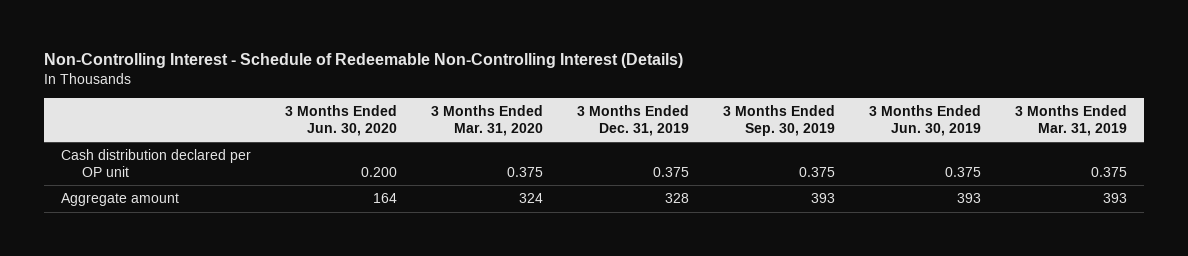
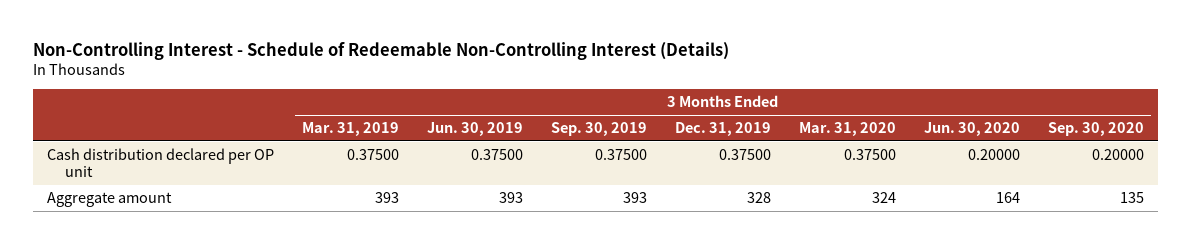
- | 3 Months Ended Jun. 30, 2020 | 3 Months Ended Mar. 31, 2020 | 3 Months Ended Dec. 31, 2019 | 3 Months Ended Sep. 30, 2019 | 3 Months Ended Jun. 30, 2019 | 3 Months Ended Mar. 31, 2019
+ | 3 Months Ended Mar. 31, 2019 | 3 Months Ended Jun. 30, 2019 | 3 Months Ended Sep. 30, 2019 | 3 Months Ended Dec. 31, 2019 | 3 Months Ended Mar. 31, 2020 | 3 Months Ended Jun. 30, 2020 | 3 Months Ended Sep. 30, 2020
- Cash distribution declared per OP unit | 0.200 | 0.375 | 0.375 | 0.375 | 0.375 | 0.375
+ Cash distribution declared per OP unit | 0.37500 | 0.37500 | 0.37500 | 0.37500 | 0.37500 | 0.20000 | 0.20000

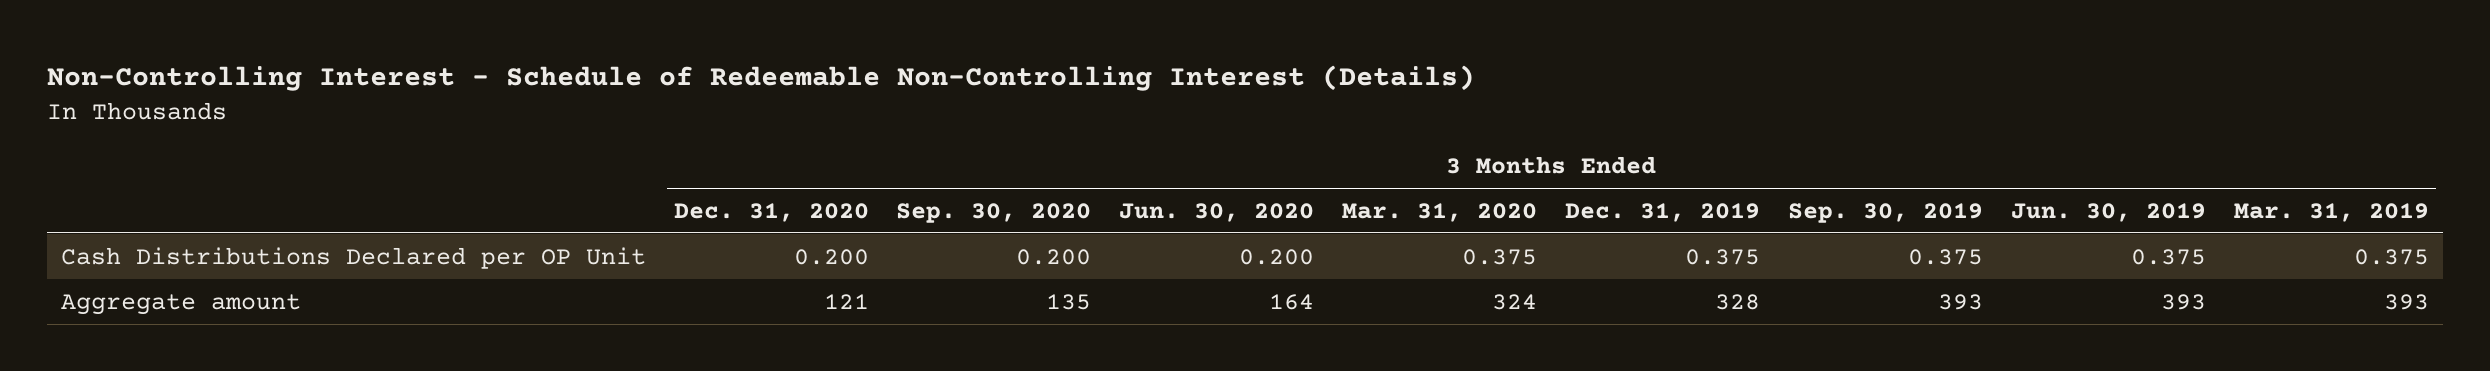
- | 3 Months Ended Mar. 31, 2019 | 3 Months Ended Jun. 30, 2019 | 3 Months Ended Sep. 30, 2019 | 3 Months Ended Dec. 31, 2019 | 3 Months Ended Mar. 31, 2020 | 3 Months Ended Jun. 30, 2020 | 3 Months Ended Sep. 30, 2020
+ | 3 Months Ended Dec. 31, 2020 | 3 Months Ended Sep. 30, 2020 | 3 Months Ended Jun. 30, 2020 | 3 Months Ended Mar. 31, 2020 | 3 Months Ended Dec. 31, 2019 | 3 Months Ended Sep. 30, 2019 | 3 Months Ended Jun. 30, 2019 | 3 Months Ended Mar. 31, 2019
- Cash distribution declared per OP unit | 0.37500 | 0.37500 | 0.37500 | 0.37500 | 0.37500 | 0.20000 | 0.20000
+ Cash Distributions Declared per OP Unit | 0.200 | 0.200 | 0.200 | 0.375 | 0.375 | 0.375 | 0.375 | 0.375

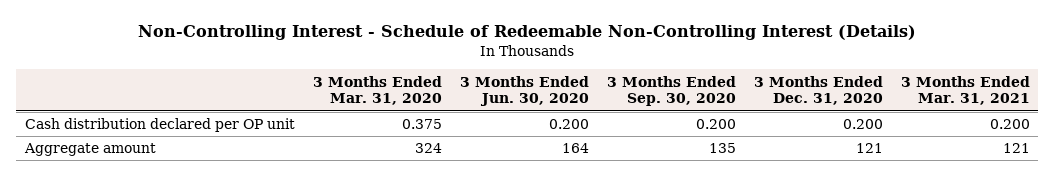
- | 3 Months Ended Dec. 31, 2020 | 3 Months Ended Sep. 30, 2020 | 3 Months Ended Jun. 30, 2020 | 3 Months Ended Mar. 31, 2020 | 3 Months Ended Dec. 31, 2019 | 3 Months Ended Sep. 30, 2019 | 3 Months Ended Jun. 30, 2019 | 3 Months Ended Mar. 31, 2019
+ | 3 Months Ended Mar. 31, 2020 | 3 Months Ended Jun. 30, 2020 | 3 Months Ended Sep. 30, 2020 | 3 Months Ended Dec. 31, 2020 | 3 Months Ended Mar. 31, 2021
- Cash Distributions Declared per OP Unit | 0.200 | 0.200 | 0.200 | 0.375 | 0.375 | 0.375 | 0.375 | 0.375
+ Cash distribution declared per OP unit | 0.375 | 0.200 | 0.200 | 0.200 | 0.200

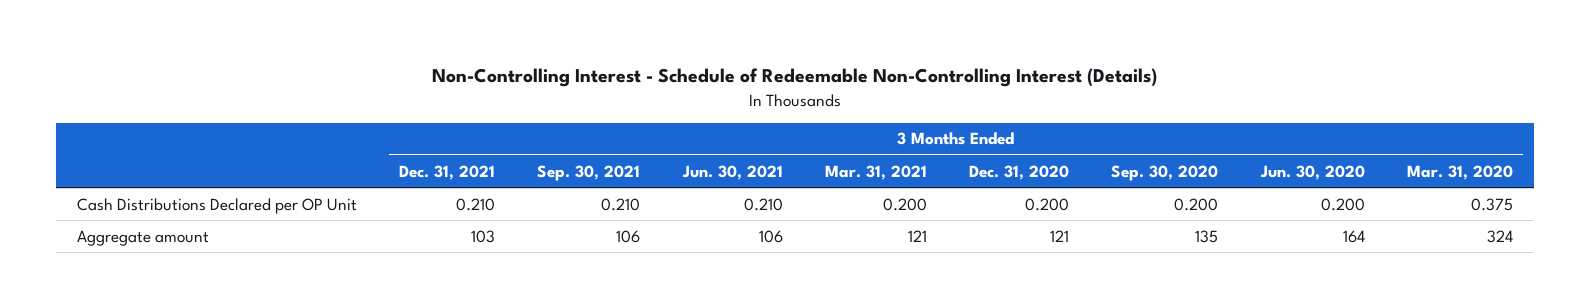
- | 3 Months Ended Mar. 31, 2020 | 3 Months Ended Jun. 30, 2020 | 3 Months Ended Sep. 30, 2020 | 3 Months Ended Dec. 31, 2020 | 3 Months Ended Mar. 31, 2021
+ | 3 Months Ended Dec. 31, 2021 | 3 Months Ended Sep. 30, 2021 | 3 Months Ended Jun. 30, 2021 | 3 Months Ended Mar. 31, 2021 | 3 Months Ended Dec. 31, 2020 | 3 Months Ended Sep. 30, 2020 | 3 Months Ended Jun. 30, 2020 | 3 Months Ended Mar. 31, 2020
- Cash distribution declared per OP unit | 0.375 | 0.200 | 0.200 | 0.200 | 0.200
+ Cash Distributions Declared per OP Unit | 0.210 | 0.210 | 0.210 | 0.200 | 0.200 | 0.200 | 0.200 | 0.375

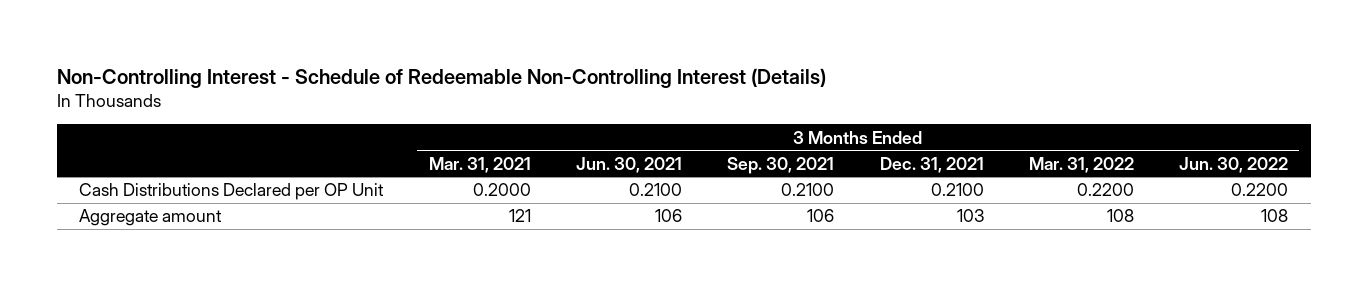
- | 3 Months Ended Dec. 31, 2021 | 3 Months Ended Sep. 30, 2021 | 3 Months Ended Jun. 30, 2021 | 3 Months Ended Mar. 31, 2021 | 3 Months Ended Dec. 31, 2020 | 3 Months Ended Sep. 30, 2020 | 3 Months Ended Jun. 30, 2020 | 3 Months Ended Mar. 31, 2020
+ | 3 Months Ended Mar. 31, 2021 | 3 Months Ended Jun. 30, 2021 | 3 Months Ended Sep. 30, 2021 | 3 Months Ended Dec. 31, 2021 | 3 Months Ended Mar. 31, 2022 | 3 Months Ended Jun. 30, 2022
- Cash Distributions Declared per OP Unit | 0.210 | 0.210 | 0.210 | 0.200 | 0.200 | 0.200 | 0.200 | 0.375
+ Cash Distributions Declared per OP Unit | 0.2000 | 0.2100 | 0.2100 | 0.2100 | 0.2200 | 0.2200

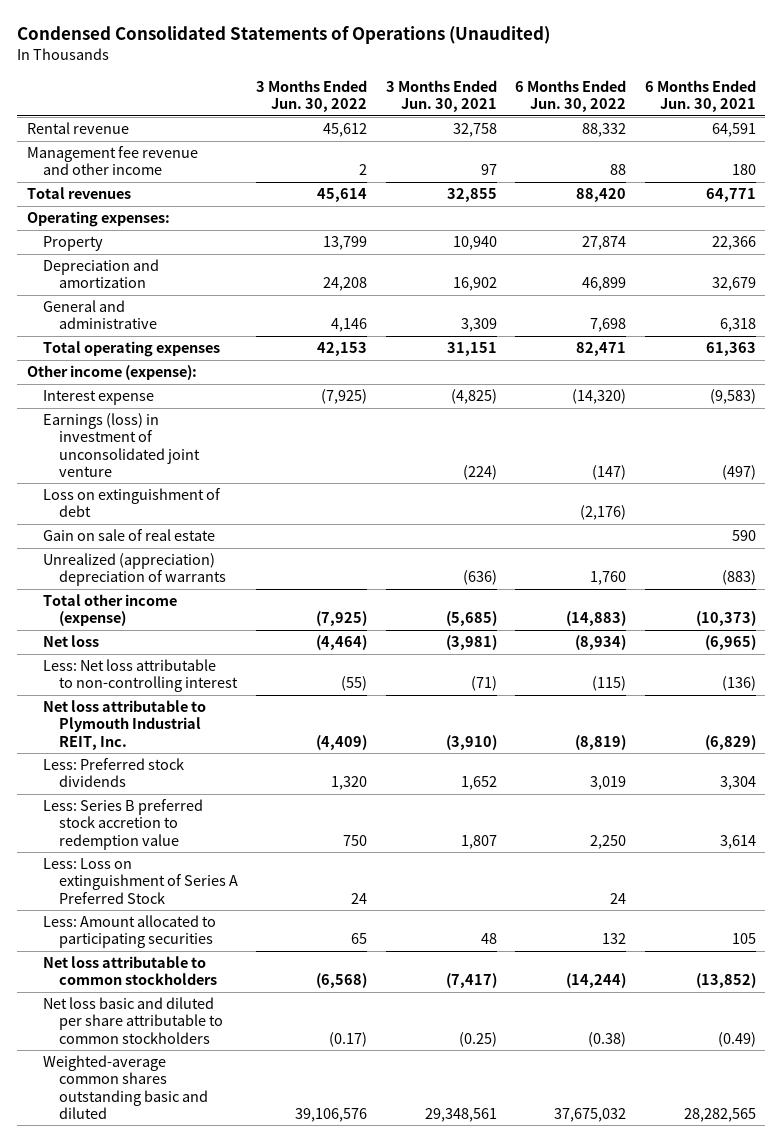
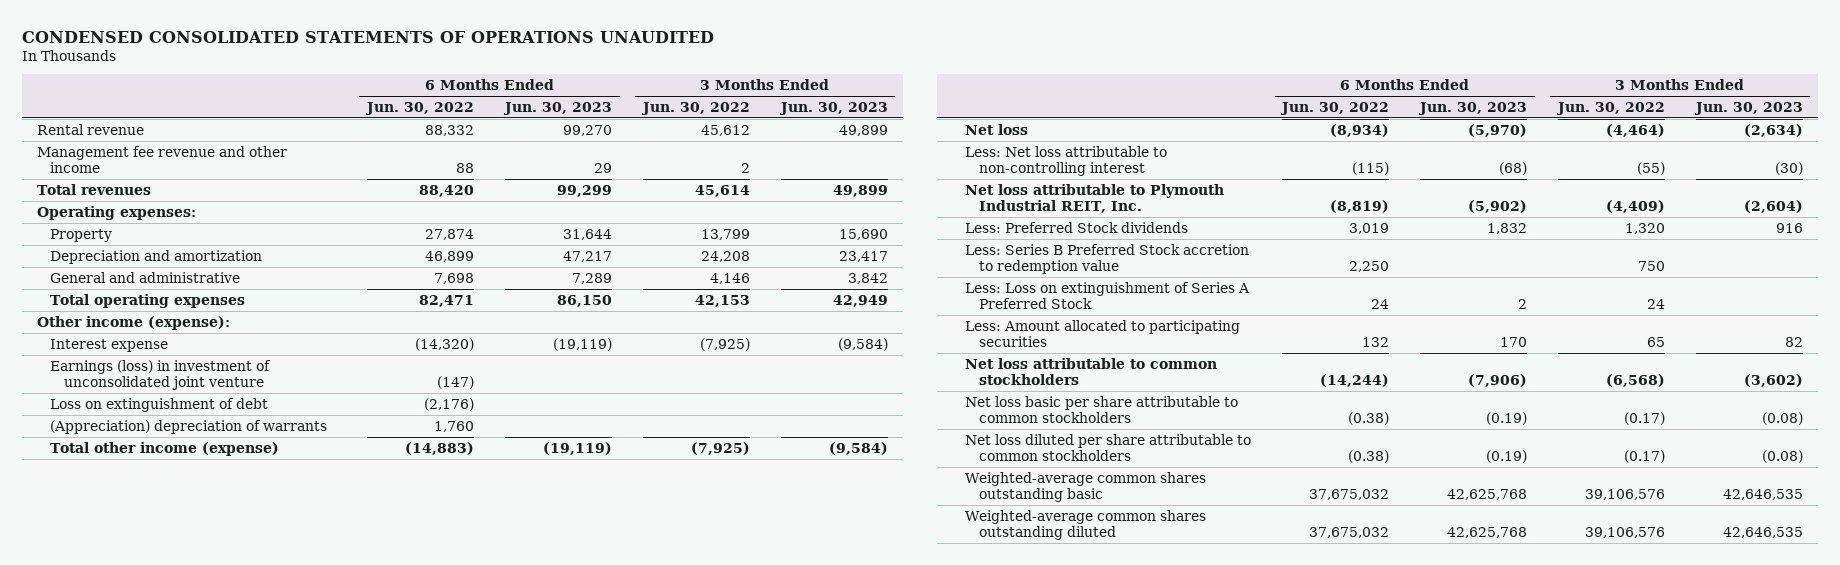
- Condensed Consolidated Statements of Operations (Unaudited)
+ CONDENSED CONSOLIDATED STATEMENTS OF OPERATIONS UNAUDITED
- | 3 Months Ended Jun. 30, 2022 | 3 Months Ended Jun. 30, 2021 | 6 Months Ended Jun. 30, 2022 | 6 Months Ended Jun. 30, 2021
+ | 6 Months Ended Jun. 30, 2022 | 6 Months Ended Jun. 30, 2023 | 3 Months Ended Jun. 30, 2022 | 3 Months Ended Jun. 30, 2023
- Gain on sale of real estate | | | | 590
- Unrealized (appreciation) depreciation of warrants | | (636) | 1,760 | (883)
+ (Appreciation) depreciation of warrants | 1,760 | | |
- Less: Preferred stock dividends | 1,320 | 1,652 | 3,019 | 3,304
- Less: Series B preferred stock accretion to redemption value | 750 | 1,807 | 2,250 | 3,614
+ Less: Preferred Stock dividends | 3,019 | 1,832 | 1,320 | 916
+ Less: Series B Preferred Stock accretion to redemption value | 2,250 | | 750 |
- Net loss basic and diluted per share attributable to common stockholders | (0.17) | (0.25) | (0.38) | (0.49)
- Weighted-average common shares outstanding basic and diluted | 39,106,576 | 29,348,561 | 37,675,032 | 28,282,565
+ Net loss basic per share attributable to common stockholders | (0.38) | (0.19) | (0.17) | (0.08)
+ Net loss diluted per share attributable to common stockholders | (0.38) | (0.19) | (0.17) | (0.08)
+ Weighted-average common shares outstanding basic | 37,675,032 | 42,625,768 | 39,106,576 | 42,646,535
+ Weighted-average common shares outstanding diluted | 37,675,032 | 42,625,768 | 39,106,576 | 42,646,535

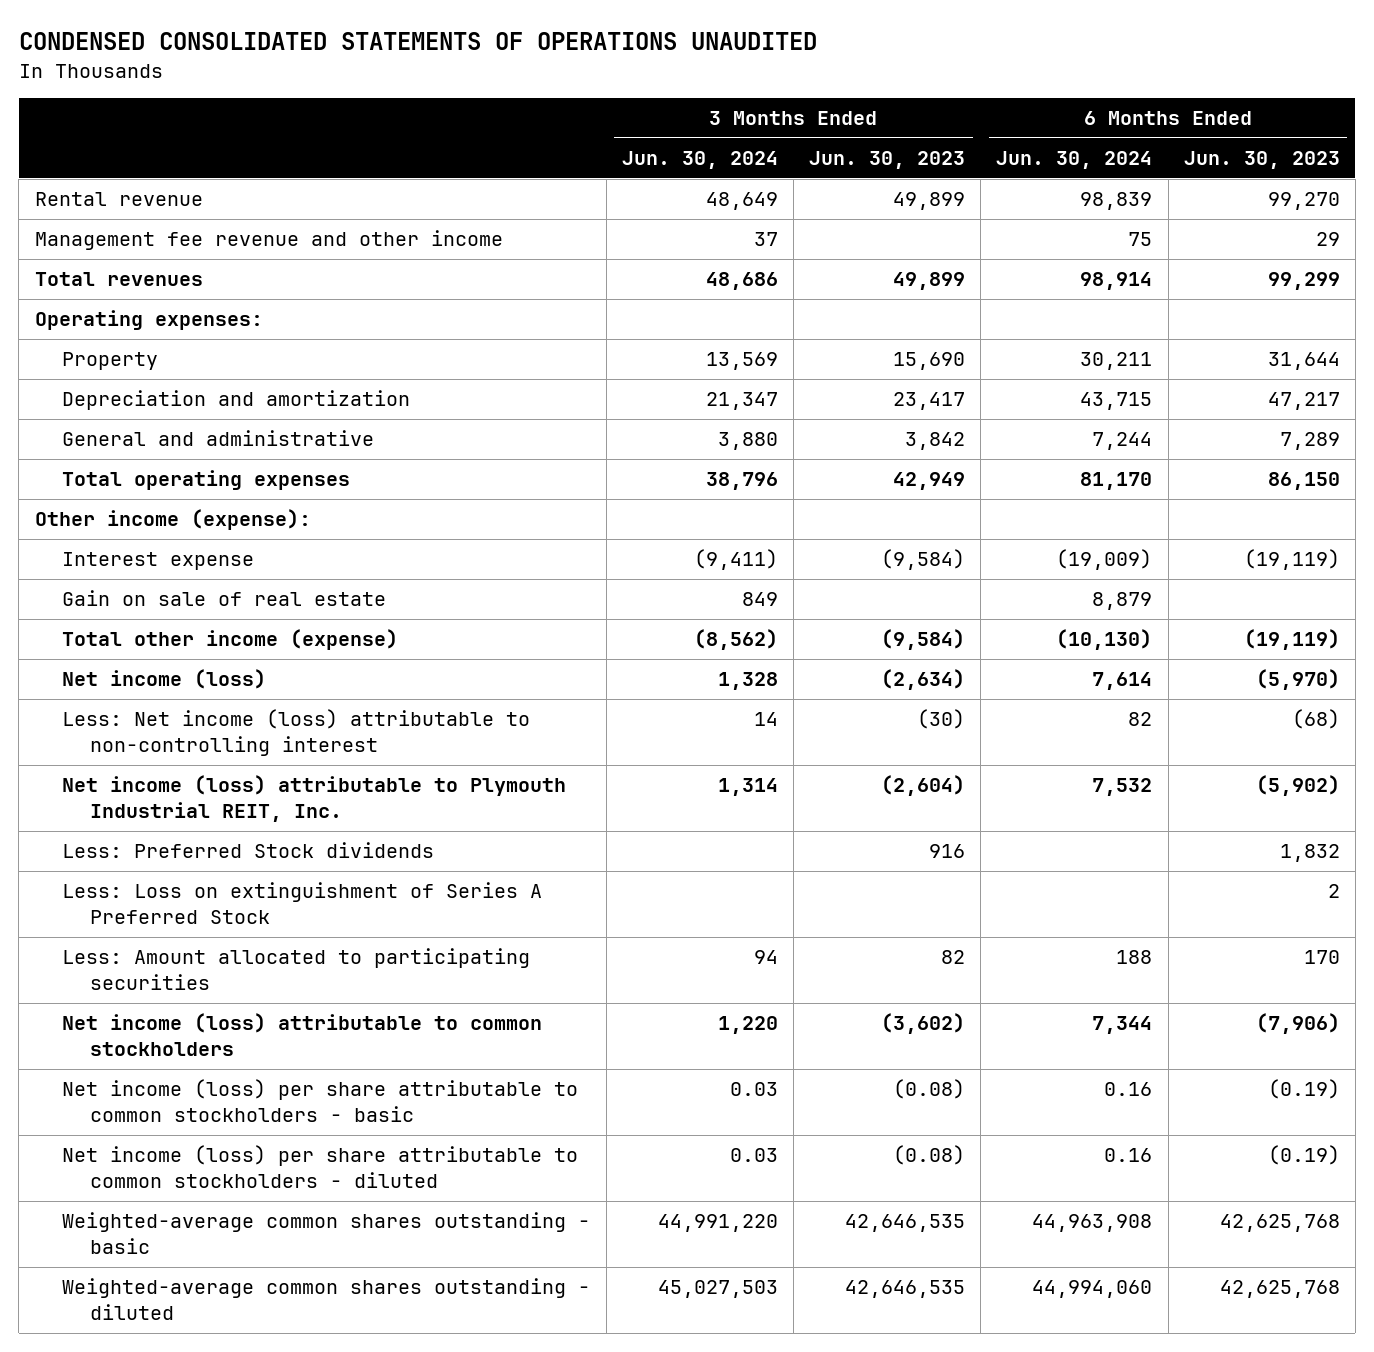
- | 6 Months Ended Jun. 30, 2022 | 6 Months Ended Jun. 30, 2023 | 3 Months Ended Jun. 30, 2022 | 3 Months Ended Jun. 30, 2023
+ | 3 Months Ended Jun. 30, 2024 | 3 Months Ended Jun. 30, 2023 | 6 Months Ended Jun. 30, 2024 | 6 Months Ended Jun. 30, 2023
- Earnings (loss) in investment of unconsolidated joint venture | (147) | | |
- Loss on extinguishment of debt | (2,176) | | |
- (Appreciation) depreciation of warrants | 1,760 | | |
+ Gain on sale of real estate | 849 | | 8,879 |
- Net loss | (8,934) | (5,970) | (4,464) | (2,634)
- Less: Net loss attributable to non-controlling interest | (115) | (68) | (55) | (30)
- Net loss attributable to Plymouth Industrial REIT, Inc. | (8,819) | (5,902) | (4,409) | (2,604)
+ Net income (loss) | 1,328 | (2,634) | 7,614 | (5,970)
+ Less: Net income (loss) attributable to non-controlling interest | 14 | (30) | 82 | (68)
+ Net income (loss) attributable to Plymouth Industrial REIT, Inc. | 1,314 | (2,604) | 7,532 | (5,902)
- Less: Series B Preferred Stock accretion to redemption value | 2,250 | | 750 |
- Net loss attributable to common stockholders | (14,244) | (7,906) | (6,568) | (3,602)
- Net loss basic per share attributable to common stockholders | (0.38) | (0.19) | (0.17) | (0.08)
- Net loss diluted per share attributable to common stockholders | (0.38) | (0.19) | (0.17) | (0.08)
- Weighted-average common shares outstanding basic | 37,675,032 | 42,625,768 | 39,106,576 | 42,646,535
- Weighted-average common shares outstanding diluted | 37,675,032 | 42,625,768 | 39,106,576 | 42,646,535
+ Net income (loss) attributable to common stockholders | 1,220 | (3,602) | 7,344 | (7,906)
+ Net income (loss) per share attributable to common stockholders - basic | 0.03 | (0.08) | 0.16 | (0.19)
+ Net income (loss) per share attributable to common stockholders - diluted | 0.03 | (0.08) | 0.16 | (0.19)
+ Weighted-average common shares outstanding - basic | 44,991,220 | 42,646,535 | 44,963,908 | 42,625,768
+ Weighted-average common shares outstanding - diluted | 45,027,503 | 42,646,535 | 44,994,060 | 42,625,768

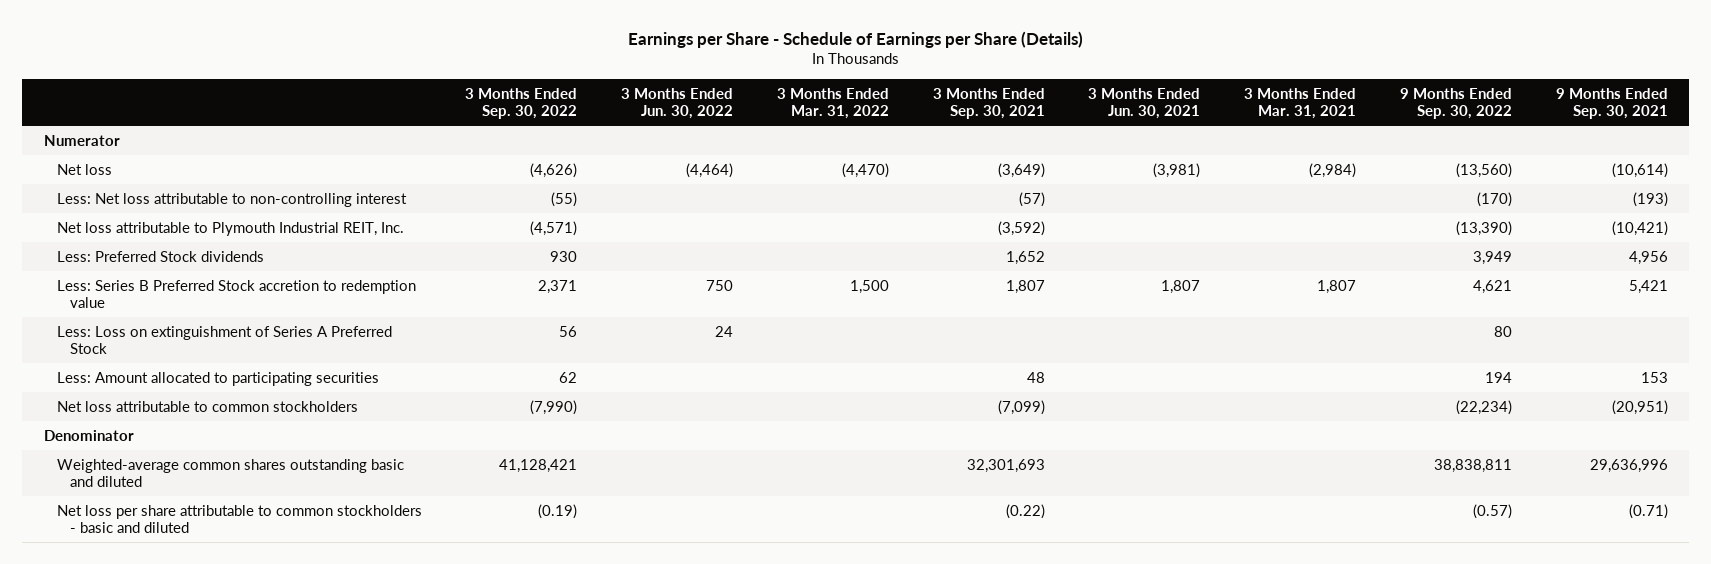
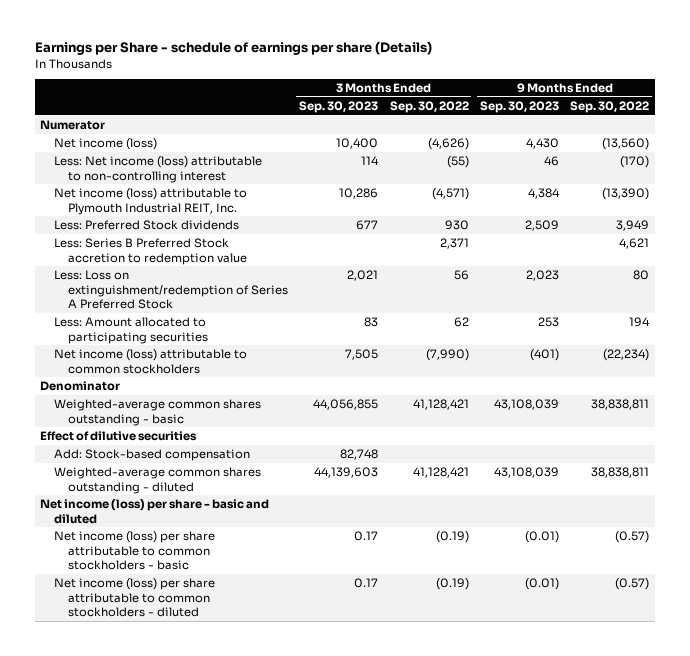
- Earnings per Share - Schedule of Earnings per Share (Details)
+ Earnings per Share - schedule of earnings per share (Details)
- | 3 Months Ended Sep. 30, 2022 | 3 Months Ended Jun. 30, 2022 | 3 Months Ended Mar. 31, 2022 | 3 Months Ended Sep. 30, 2021 | 3 Months Ended Jun. 30, 2021 | 3 Months Ended Mar. 31, 2021 | 9 Months Ended Sep. 30, 2022 | 9 Months Ended Sep. 30, 2021
+ | 3 Months Ended Sep. 30, 2023 | 3 Months Ended Sep. 30, 2022 | 9 Months Ended Sep. 30, 2023 | 9 Months Ended Sep. 30, 2022
- Net loss | (4,626) | (4,464) | (4,470) | (3,649) | (3,981) | (2,984) | (13,560) | (10,614)
- Less: Net loss attributable to non-controlling interest | (55) | | | (57) | | | (170) | (193)
- Net loss attributable to Plymouth Industrial REIT, Inc. | (4,571) | | | (3,592) | | | (13,390) | (10,421)
+ Net income (loss) | 10,400 | (4,626) | 4,430 | (13,560)
+ Less: Net income (loss) attributable to non-controlling interest | 114 | (55) | 46 | (170)
+ Net income (loss) attributable to Plymouth Industrial REIT, Inc. | 10,286 | (4,571) | 4,384 | (13,390)
- Less: Loss on extinguishment of Series A Preferred Stock | 56 | 24 | | | | | 80 |
+ Less: Loss on extinguishment/redemption of Series A Preferred Stock | 2,021 | 56 | 2,023 | 80
- Net loss attributable to common stockholders | (7,990) | | | (7,099) | | | (22,234) | (20,951)
+ Net income (loss) attributable to common stockholders | 7,505 | (7,990) | (401) | (22,234)
- Weighted-average common shares outstanding basic and diluted | 41,128,421 | | | 32,301,693 | | | 38,838,811 | 29,636,996
- Net loss per share attributable to common stockholders - basic and diluted | (0.19) | | | (0.22) | | | (0.57) | (0.71)
+ Weighted-average common shares outstanding - basic | 44,056,855 | 41,128,421 | 43,108,039 | 38,838,811
+ Effect of dilutive securities
+ Add: Stock-based compensation | 82,748 | | |
+ Weighted-average common shares outstanding - diluted | 44,139,603 | 41,128,421 | 43,108,039 | 38,838,811
+ Net income (loss) per share - basic and diluted
+ Net income (loss) per share attributable to common stockholders - basic | 0.17 | (0.19) | (0.01) | (0.57)
+ Net income (loss) per share attributable to common stockholders - diluted | 0.17 | (0.19) | (0.01) | (0.57)

